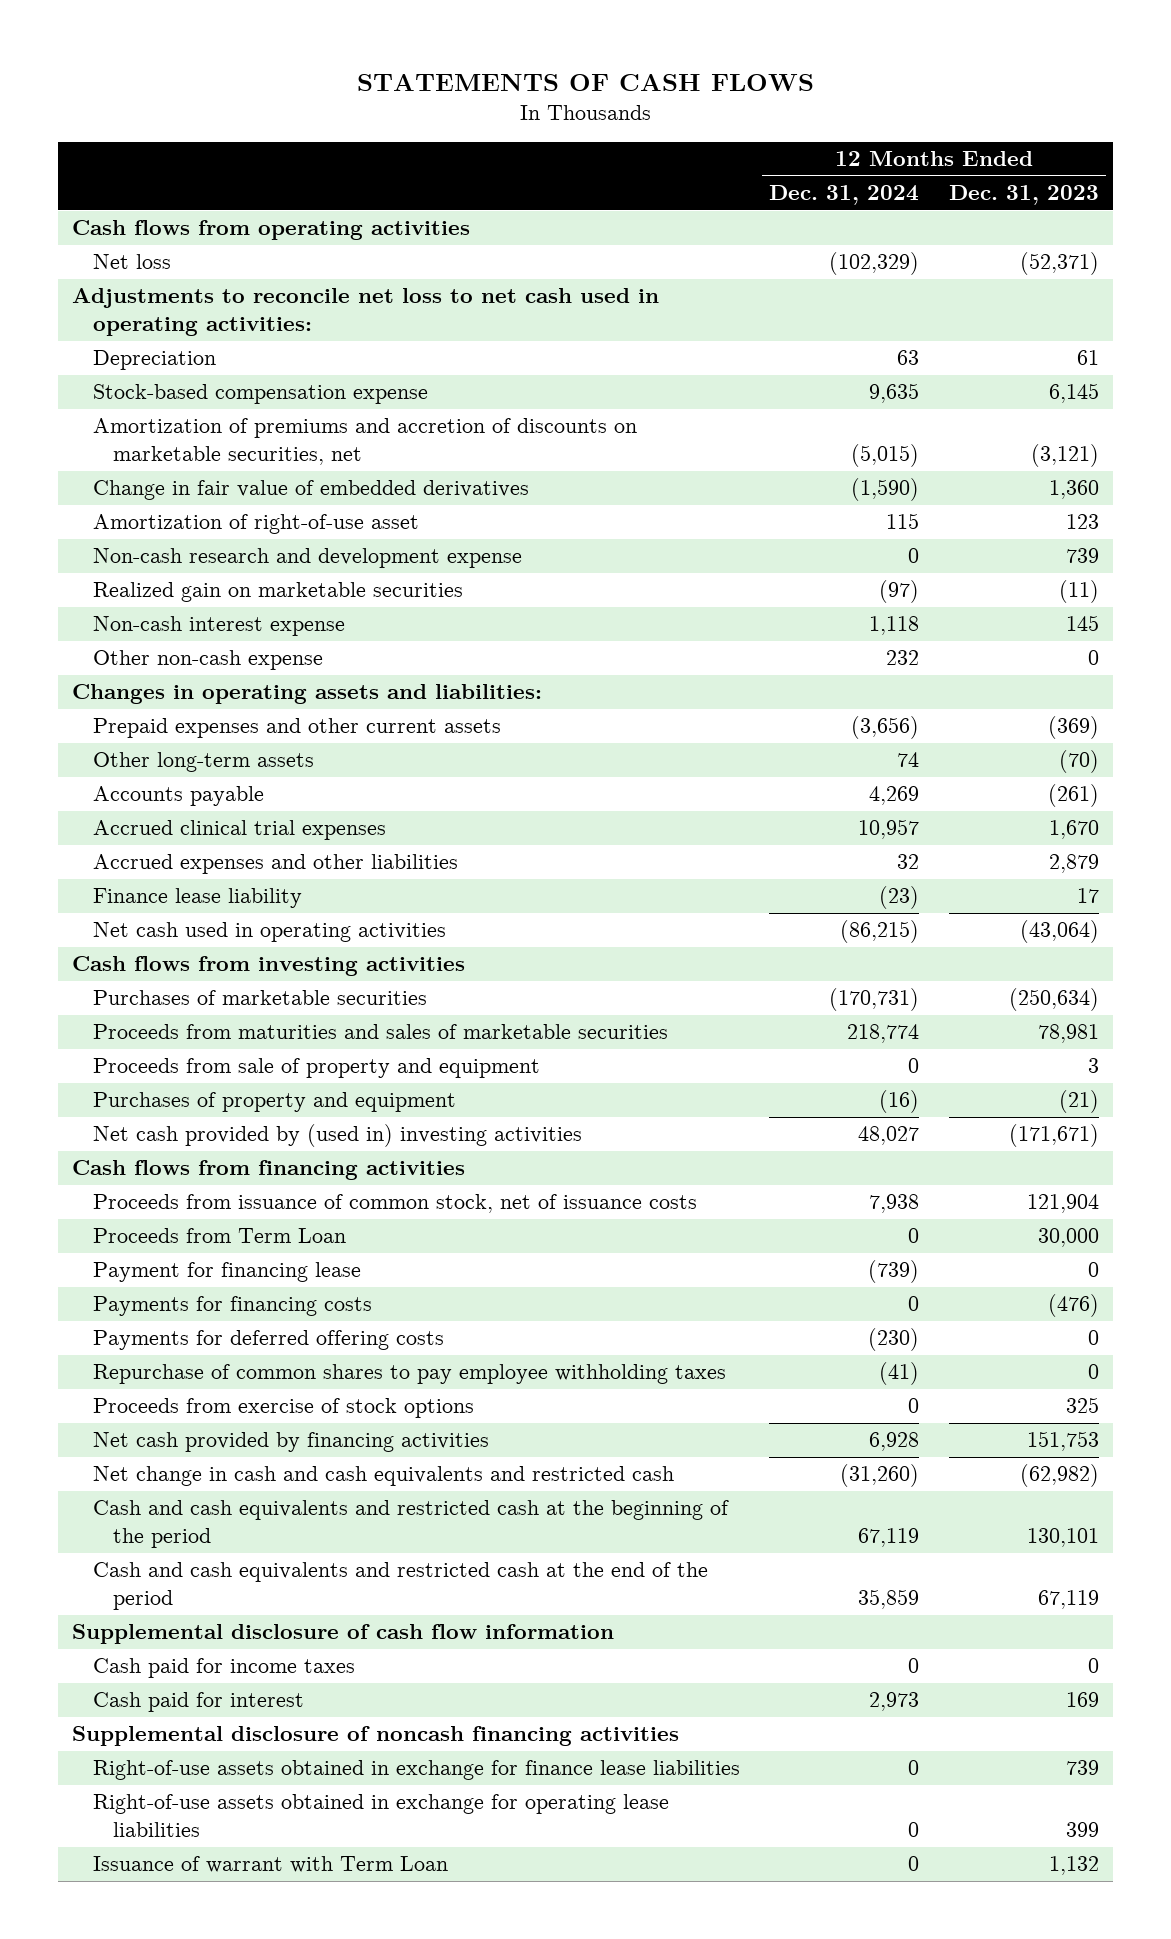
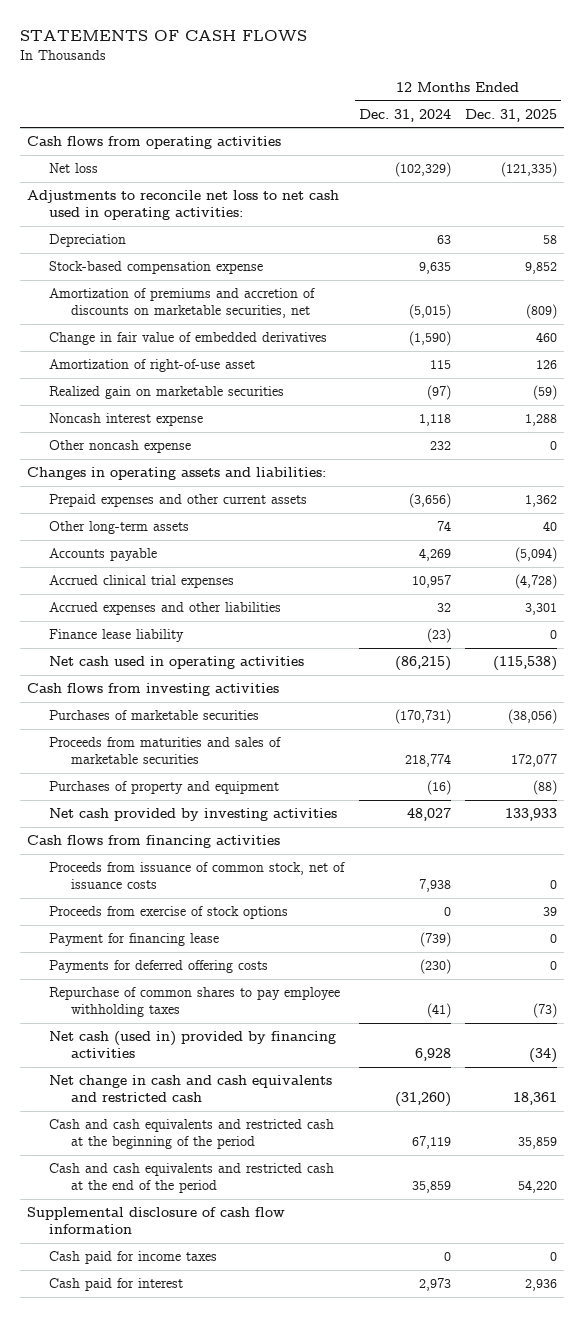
- | 12 Months Ended Dec. 31, 2024 | 12 Months Ended Dec. 31, 2023
+ | 12 Months Ended Dec. 31, 2024 | 12 Months Ended Dec. 31, 2025
- Non-cash research and development expense | 0 | 739
- Non-cash interest expense | 1,118 | 145
- Other non-cash expense | 232 | 0
+ Noncash interest expense | 1,118 | 1,288
+ Other noncash expense | 232 | 0
- Proceeds from sale of property and equipment | 0 | 3
- Net cash provided by (used in) investing activities | 48,027 | (171,671)
+ Net cash provided by investing activities | 48,027 | 133,933
- Proceeds from Term Loan | 0 | 30,000
moved up: Proceeds from exercise of stock options | 0 | 39
- Payments for financing costs | 0 | (476)
- Net cash provided by financing activities | 6,928 | 151,753
+ Net cash (used in) provided by financing activities | 6,928 | (34)
- Supplemental disclosure of noncash financing activities
- Right-of-use assets obtained in exchange for finance lease liabilities | 0 | 739
- Right-of-use assets obtained in exchange for operating lease liabilities | 0 | 399
- Issuance of warrant with Term Loan | 0 | 1,132

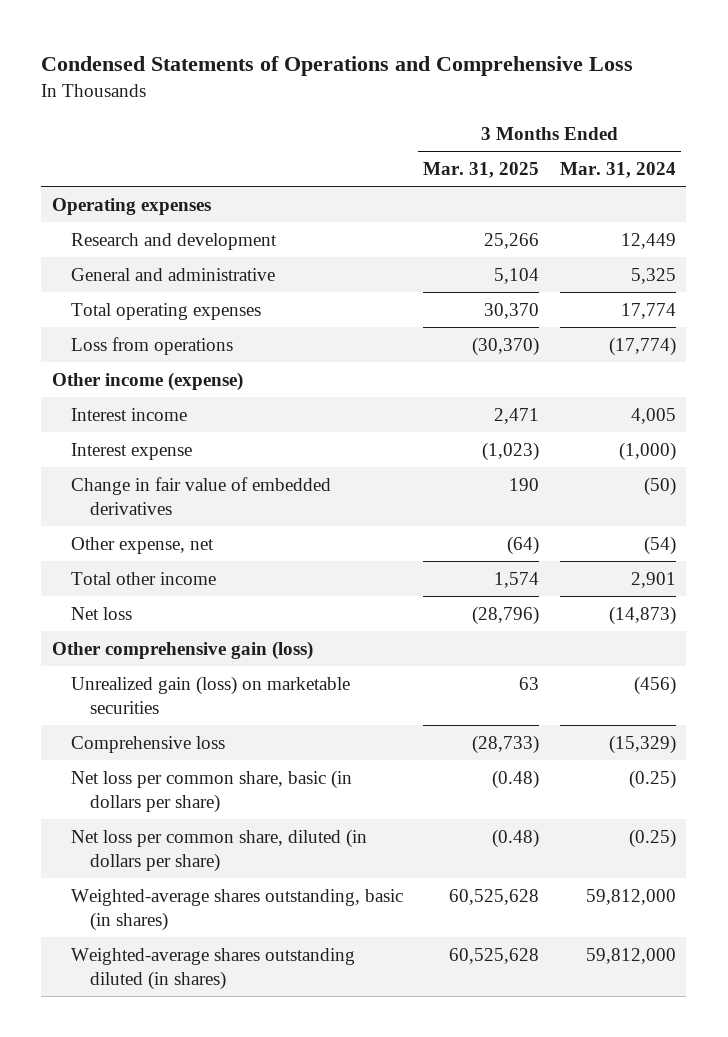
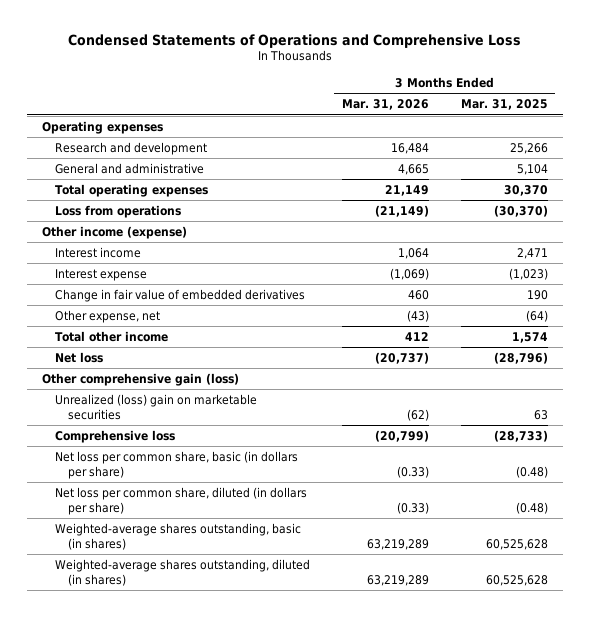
- | 3 Months Ended Mar. 31, 2025 | 3 Months Ended Mar. 31, 2024
+ | 3 Months Ended Mar. 31, 2026 | 3 Months Ended Mar. 31, 2025
- Unrealized gain (loss) on marketable securities | 63 | (456)
+ Unrealized (loss) gain on marketable securities | (62) | 63
- Weighted-average shares outstanding diluted (in shares) | 60,525,628 | 59,812,000
+ Weighted-average shares outstanding, diluted (in shares) | 63,219,289 | 60,525,628

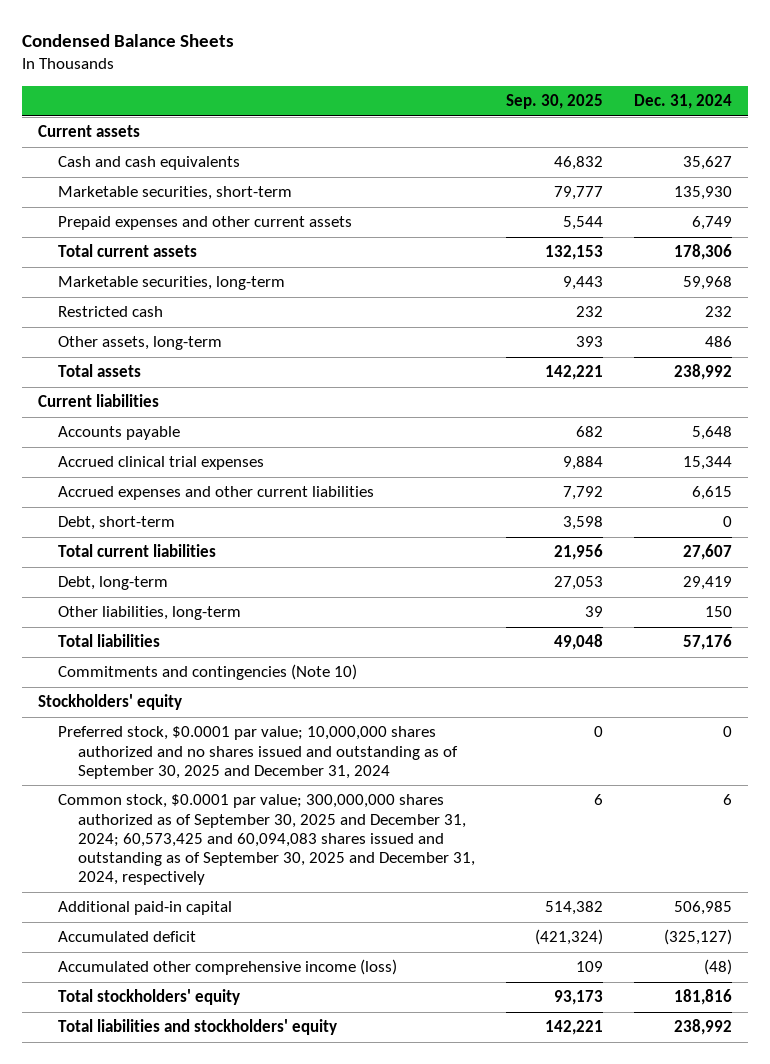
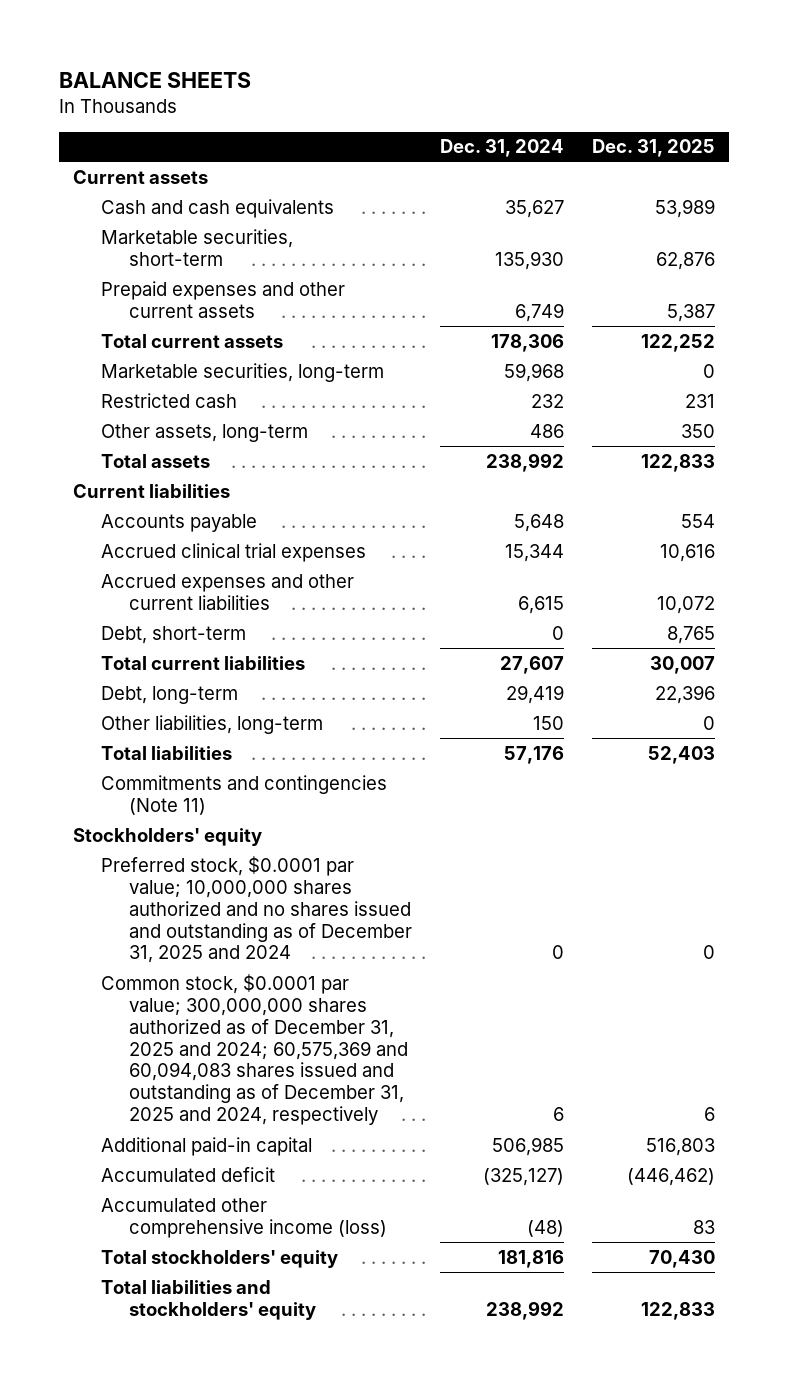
- Condensed Balance Sheets
+ BALANCE SHEETS
- | Sep. 30, 2025 | Dec. 31, 2024
+ | Dec. 31, 2024 | Dec. 31, 2025
- Commitments and contingencies (Note 10)
+ Commitments and contingencies (Note 11)
- Preferred stock, $0.0001 par value; 10,000,000 shares authorized and no shares issued and outstanding as of September 30, 2025 and December 31, 2024 | 0 | 0
- Common stock, $0.0001 par value; 300,000,000 shares authorized as of September 30, 2025 and December 31, 2024; 60,573,425 and 60,094,083 shares issued and outstanding as of September 30, 2025 and December 31, 2024, respectively | 6 | 6
+ Preferred stock, $0.0001 par value; 10,000,000 shares authorized and no shares issued and outstanding as of December 31, 2025 and 2024 | 0 | 0
+ Common stock, $0.0001 par value; 300,000,000 shares authorized as of December 31, 2025 and 2024; 60,575,369 and 60,094,083 shares issued and outstanding as of December 31, 2025 and 2024, respectively | 6 | 6

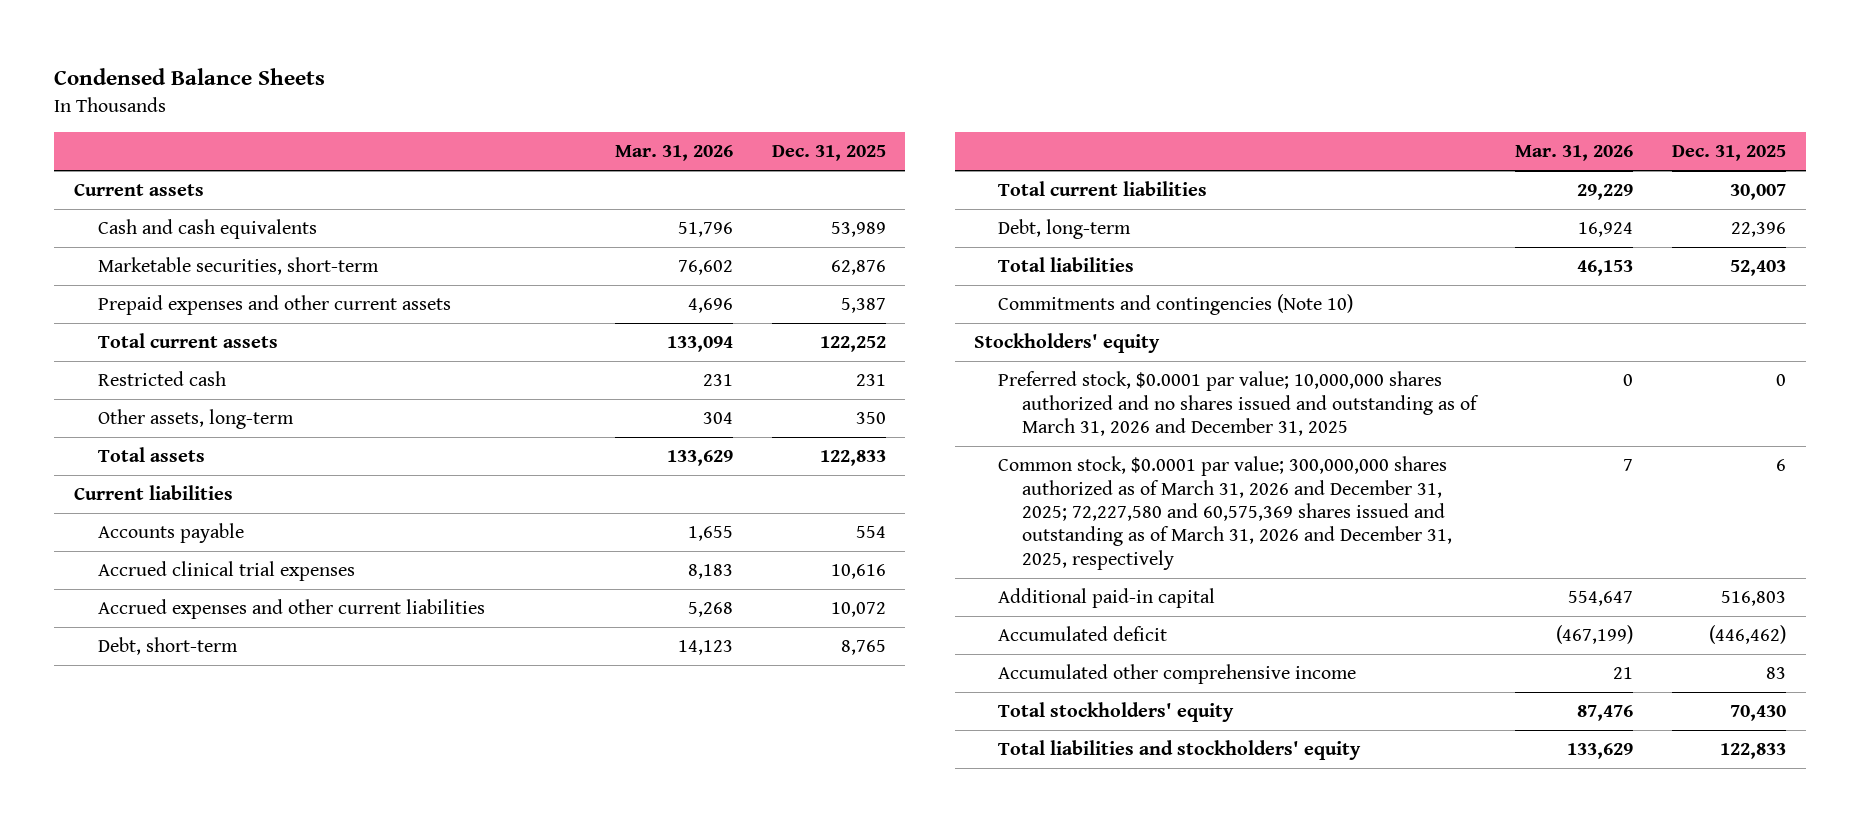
- BALANCE SHEETS
+ Condensed Balance Sheets
- | Dec. 31, 2024 | Dec. 31, 2025
+ | Mar. 31, 2026 | Dec. 31, 2025
- Marketable securities, long-term | 59,968 | 0
- Other liabilities, long-term | 150 | 0
- Commitments and contingencies (Note 11)
+ Commitments and contingencies (Note 10)
- Preferred stock, $0.0001 par value; 10,000,000 shares authorized and no shares issued and outstanding as of December 31, 2025 and 2024 | 0 | 0
- Common stock, $0.0001 par value; 300,000,000 shares authorized as of December 31, 2025 and 2024; 60,575,369 and 60,094,083 shares issued and outstanding as of December 31, 2025 and 2024, respectively | 6 | 6
+ Preferred stock, $0.0001 par value; 10,000,000 shares authorized and no shares issued and outstanding as of March 31, 2026 and December 31, 2025 | 0 | 0
+ Common stock, $0.0001 par value; 300,000,000 shares authorized as of March 31, 2026 and December 31, 2025; 72,227,580 and 60,575,369 shares issued and outstanding as of March 31, 2026 and December 31, 2025, respectively | 7 | 6
- Accumulated other comprehensive income (loss) | (48) | 83
+ Accumulated other comprehensive income | 21 | 83

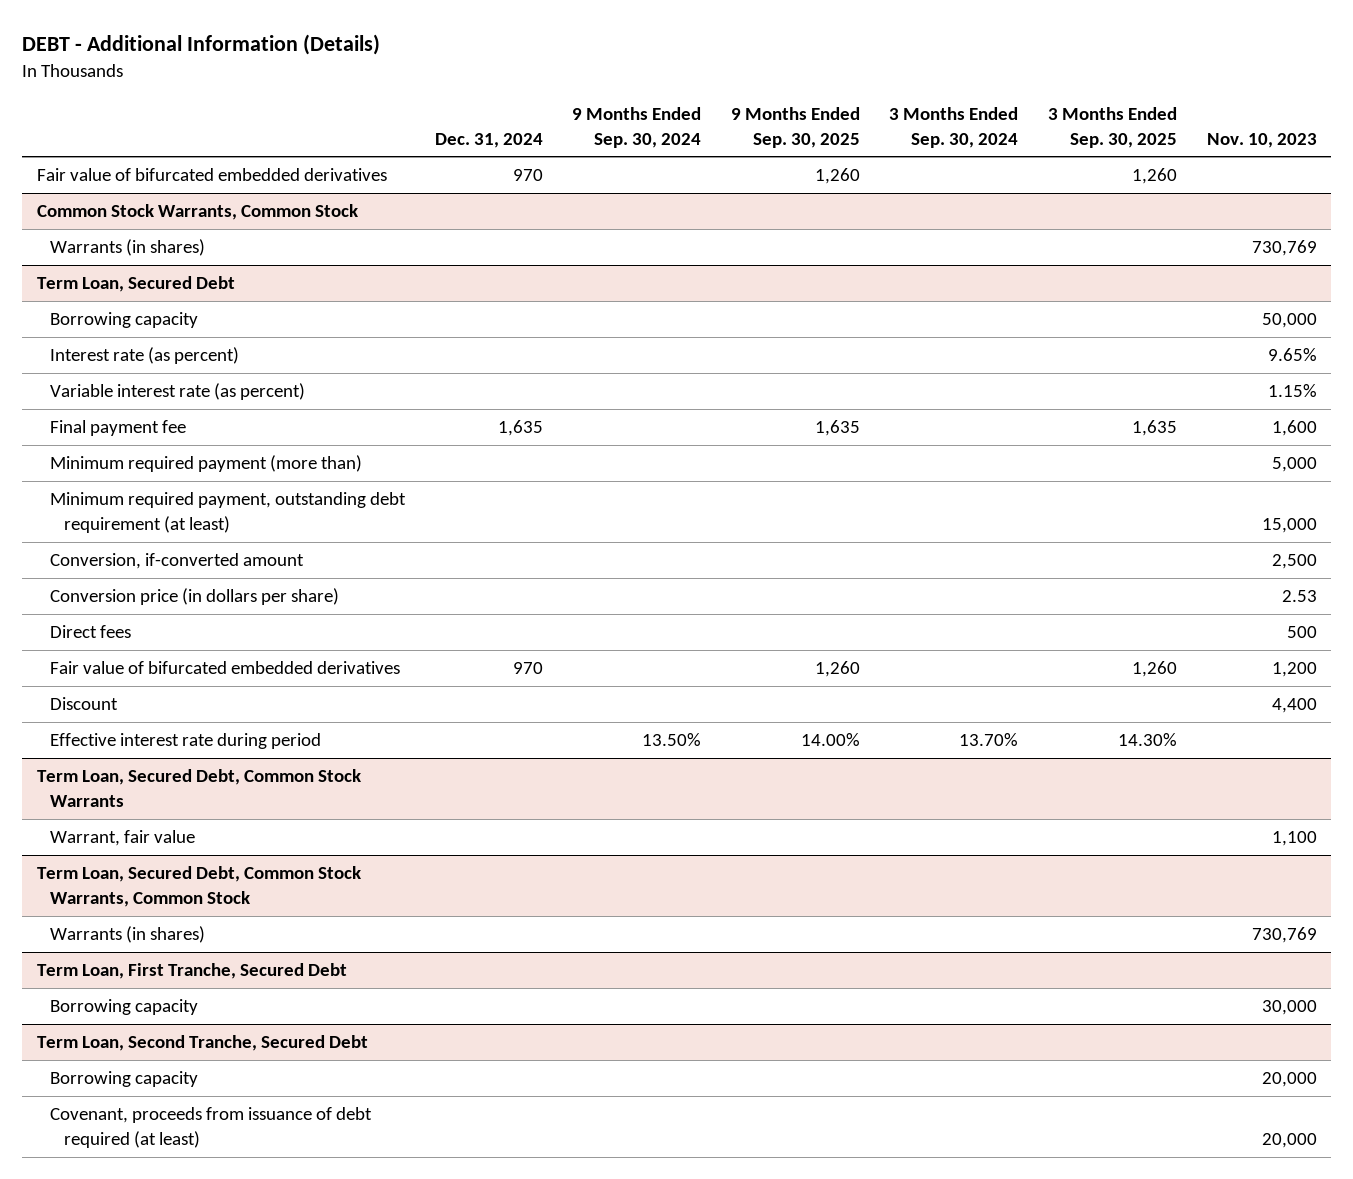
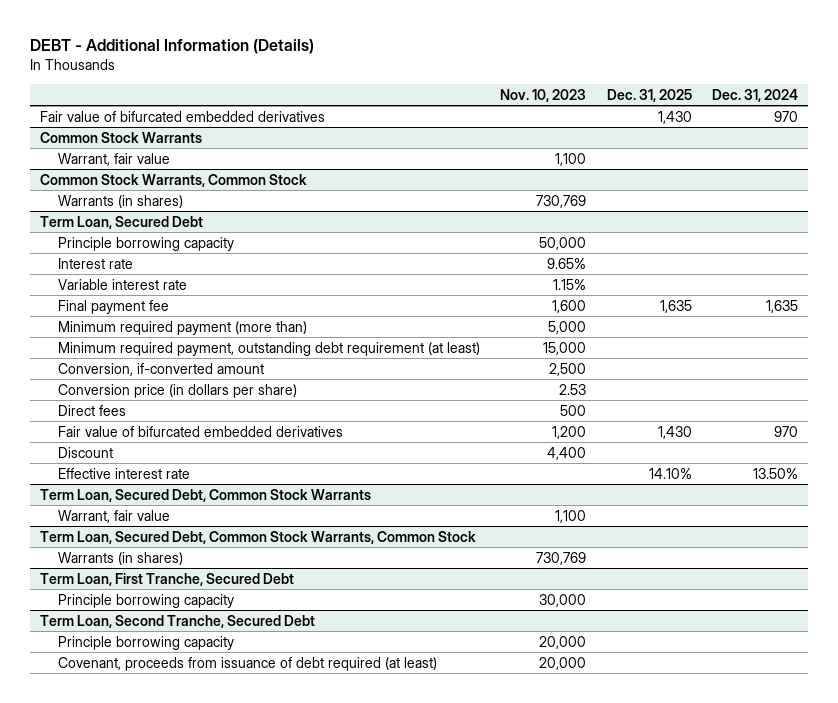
- | Dec. 31, 2024 | 9 Months Ended Sep. 30, 2024 | 9 Months Ended Sep. 30, 2025 | 3 Months Ended Sep. 30, 2024 | 3 Months Ended Sep. 30, 2025 | Nov. 10, 2023
+ | Nov. 10, 2023 | Dec. 31, 2025 | Dec. 31, 2024
+ Common Stock Warrants
+ Warrant, fair value | 1,100 | |
@ Term Loan, Secured Debt
- Borrowing capacity | | | | | | 50,000
- Interest rate (as percent) | | | | | | 9.65%
- Variable interest rate (as percent) | | | | | | 1.15%
+ Principle borrowing capacity | 50,000 | |
+ Interest rate | 9.65% | |
+ Variable interest rate | 1.15% | |
- Effective interest rate during period | | 13.50% | 14.00% | 13.70% | 14.30% |
+ Effective interest rate | | 14.10% | 13.50%
@ Term Loan, First Tranche, Secured Debt
- Borrowing capacity | | | | | | 30,000
+ Principle borrowing capacity | 30,000 | |
@ Term Loan, Second Tranche, Secured Debt
- Borrowing capacity | | | | | | 20,000
+ Principle borrowing capacity | 20,000 | |

